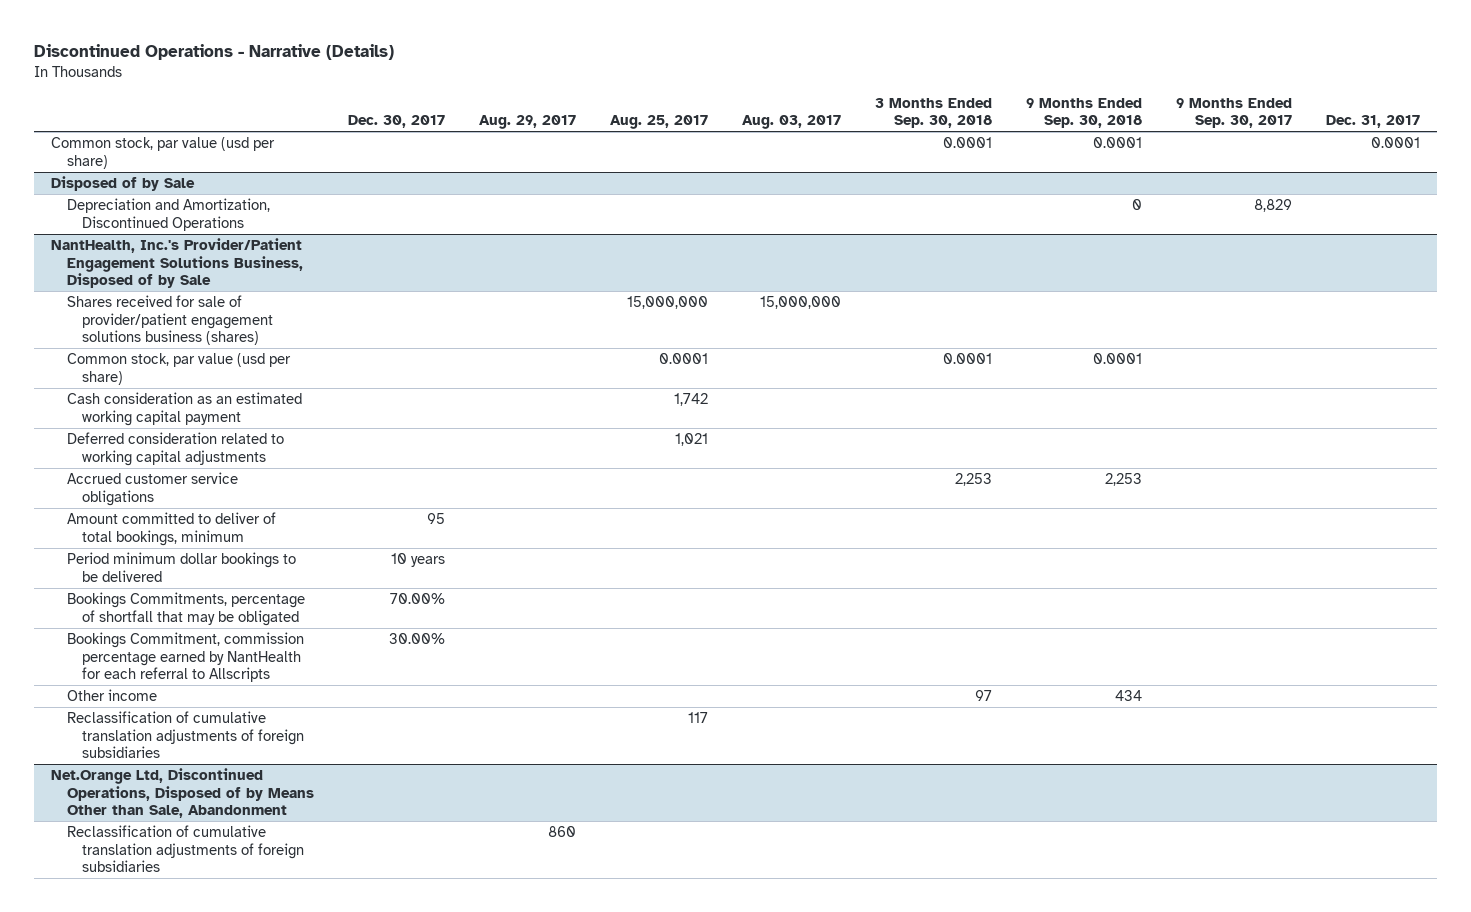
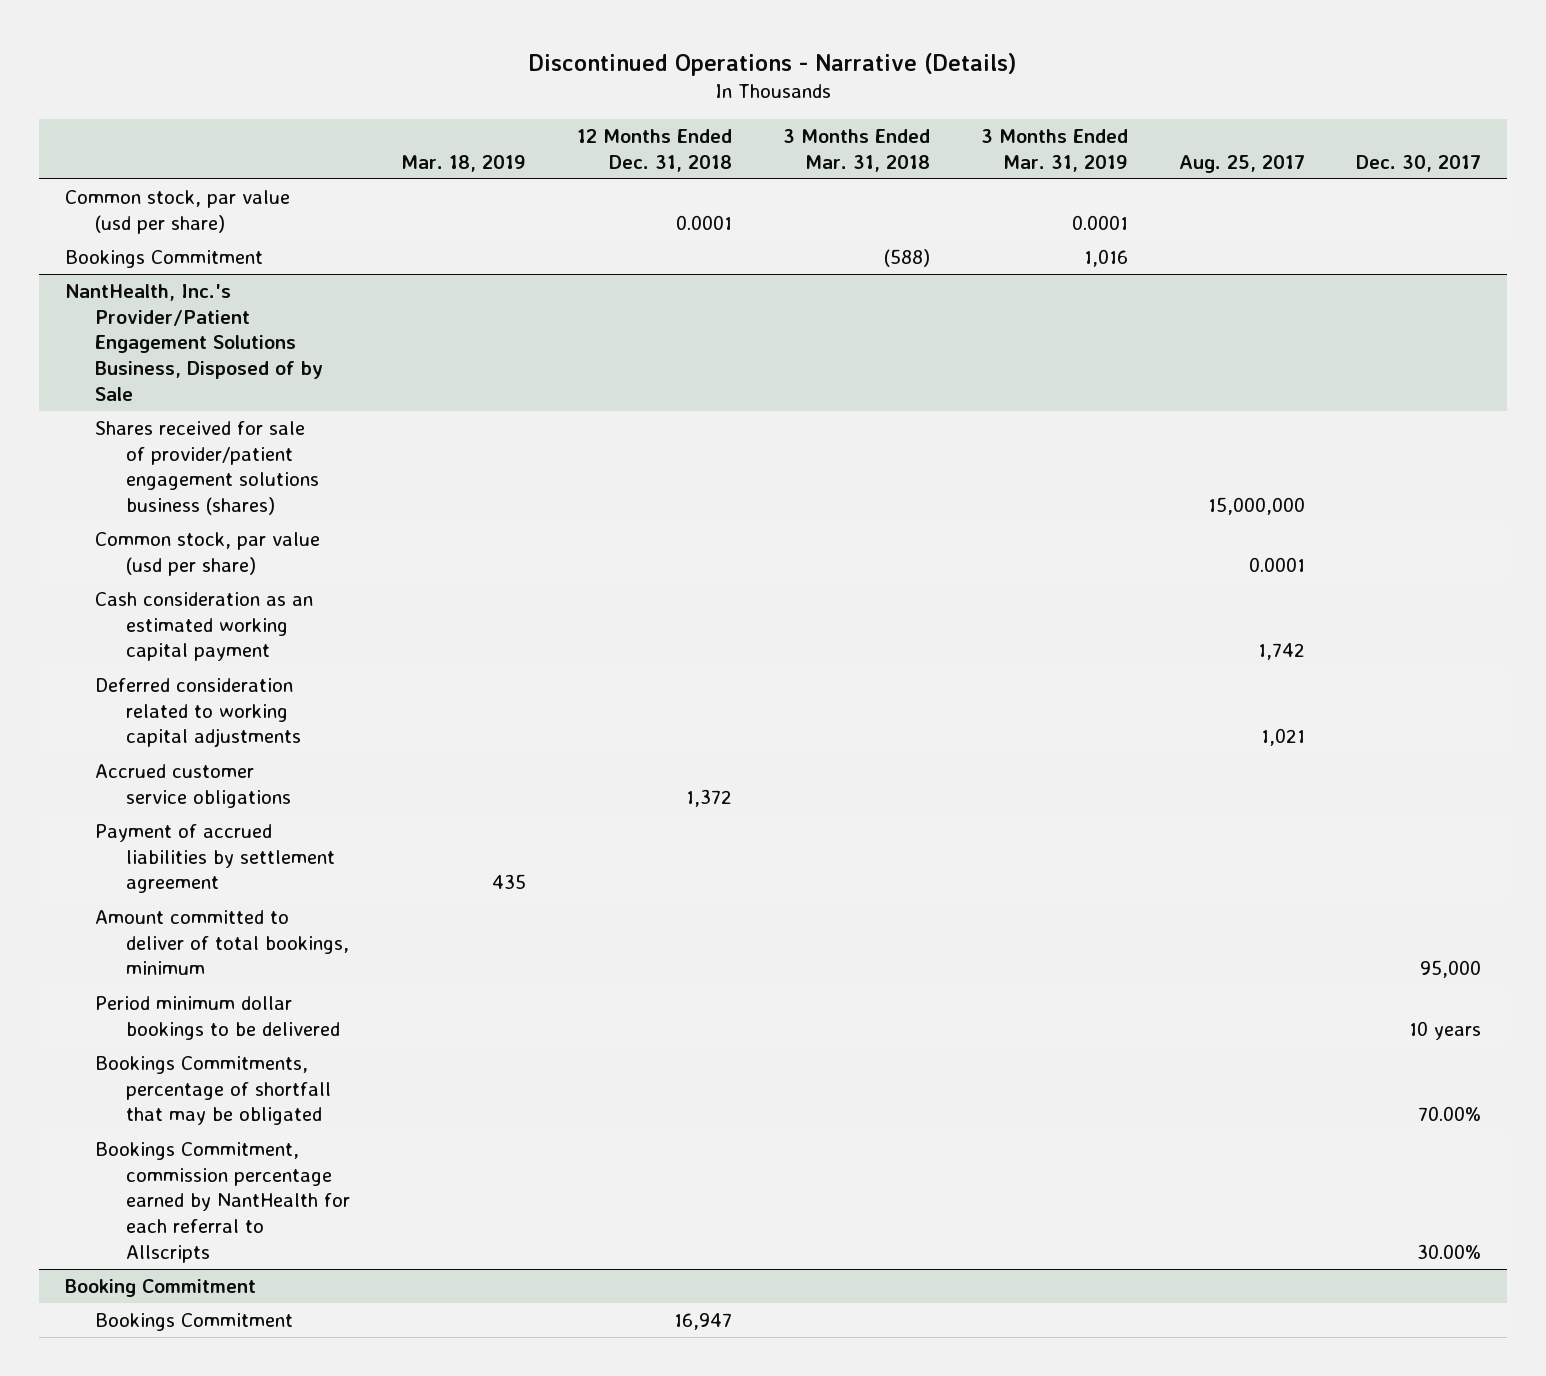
- | Dec. 30, 2017 | Aug. 29, 2017 | Aug. 25, 2017 | Aug. 03, 2017 | 3 Months Ended Sep. 30, 2018 | 9 Months Ended Sep. 30, 2018 | 9 Months Ended Sep. 30, 2017 | Dec. 31, 2017
+ | Mar. 18, 2019 | 12 Months Ended Dec. 31, 2018 | 3 Months Ended Mar. 31, 2018 | 3 Months Ended Mar. 31, 2019 | Aug. 25, 2017 | Dec. 30, 2017
- Disposed of by Sale
- Depreciation and Amortization, Discontinued Operations | | | | | | 0 | 8,829 |
+ Bookings Commitment | | | (588) | 1,016 | |
@ NantHealth, Inc.'s Provider/Patient Engagement Solutions Business, Disposed of by Sale
- Amount committed to deliver of total bookings, minimum | 95 | | | | | | |
+ Payment of accrued liabilities by settlement agreement | 435 | | | | |
+ Amount committed to deliver of total bookings, minimum | | | | | | 95,000
- Other income | | | | | 97 | 434 | |
- Reclassification of cumulative translation adjustments of foreign subsidiaries | | | 117 | | | | |
- Net.Orange Ltd, Discontinued Operations, Disposed of by Means Other than Sale, Abandonment
- Reclassification of cumulative translation adjustments of foreign subsidiaries | | 860 | | | | | |
+ Booking Commitment
+ Bookings Commitment | | 16,947 | | | |

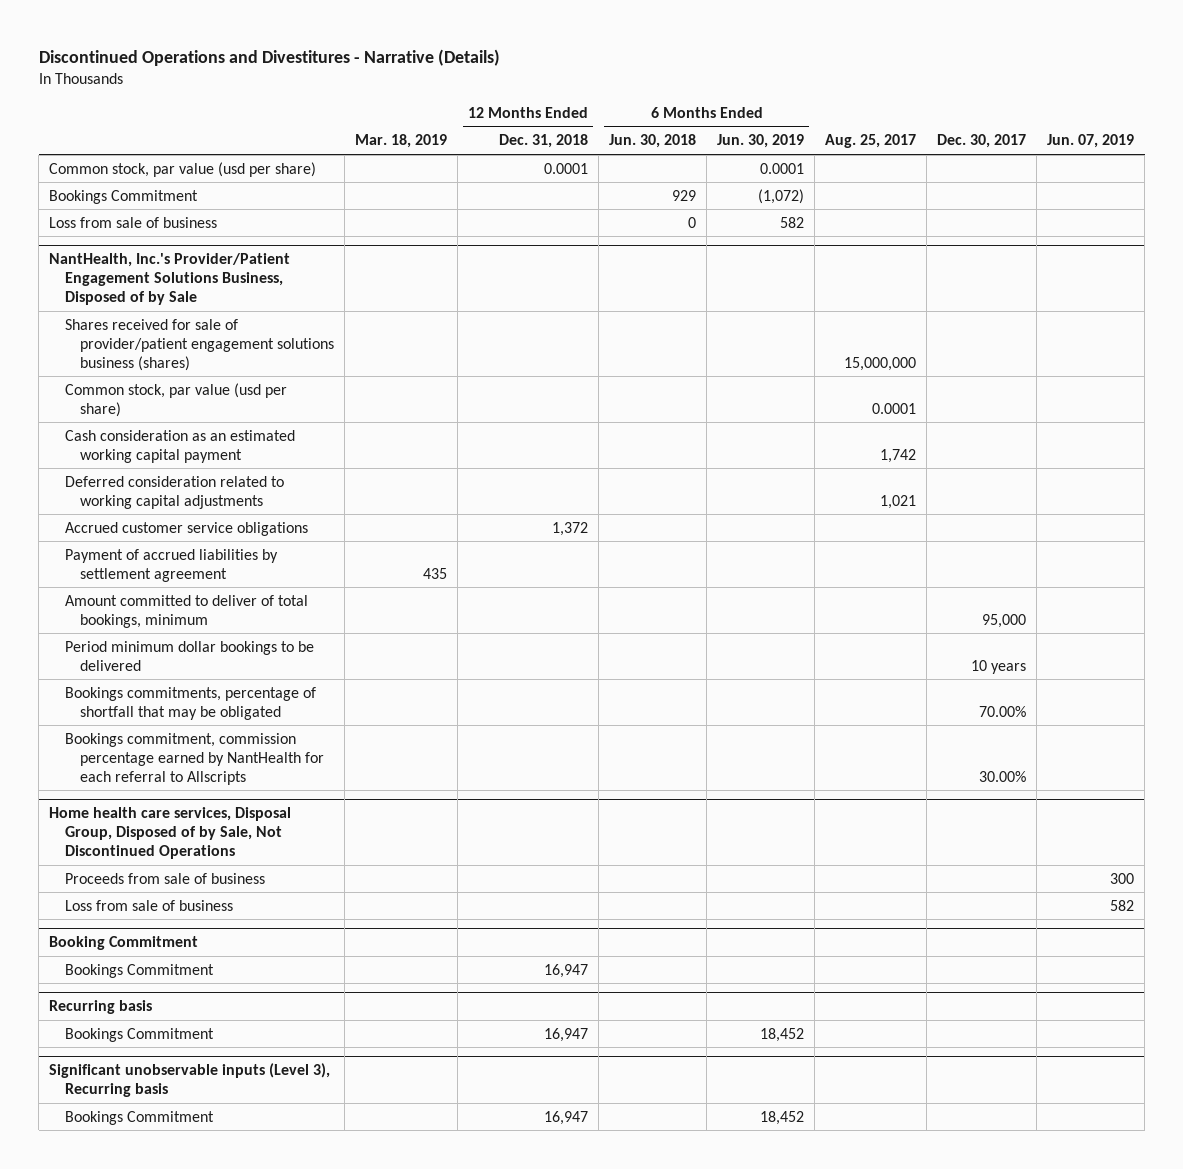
- Discontinued Operations - Narrative (Details)
+ Discontinued Operations and Divestitures - Narrative (Details)
- | Mar. 18, 2019 | 12 Months Ended Dec. 31, 2018 | 3 Months Ended Mar. 31, 2018 | 3 Months Ended Mar. 31, 2019 | Aug. 25, 2017 | Dec. 30, 2017
+ | Mar. 18, 2019 | 12 Months Ended Dec. 31, 2018 | 6 Months Ended Jun. 30, 2018 | 6 Months Ended Jun. 30, 2019 | Aug. 25, 2017 | Dec. 30, 2017 | Jun. 07, 2019
+ Loss from sale of business | | | 0 | 582 | | |
@ NantHealth, Inc.'s Provider/Patient Engagement Solutions Business, Disposed of by Sale
- Bookings Commitments, percentage of shortfall that may be obligated | | | | | | 70.00%
- Bookings Commitment, commission percentage earned by NantHealth for each referral to Allscripts | | | | | | 30.00%
+ Bookings commitments, percentage of shortfall that may be obligated | | | | | | 70.00% |
+ Bookings commitment, commission percentage earned by NantHealth for each referral to Allscripts | | | | | | 30.00% |
+ Home health care services, Disposal Group, Disposed of by Sale, Not Discontinued Operations
+ Proceeds from sale of business | | | | | | | 300
+ Loss from sale of business | | | | | | | 582
+ Recurring basis
+ Bookings Commitment | | 16,947 | | 18,452 | | |
+ Significant unobservable inputs (Level 3), Recurring basis
+ Bookings Commitment | | 16,947 | | 18,452 | | |

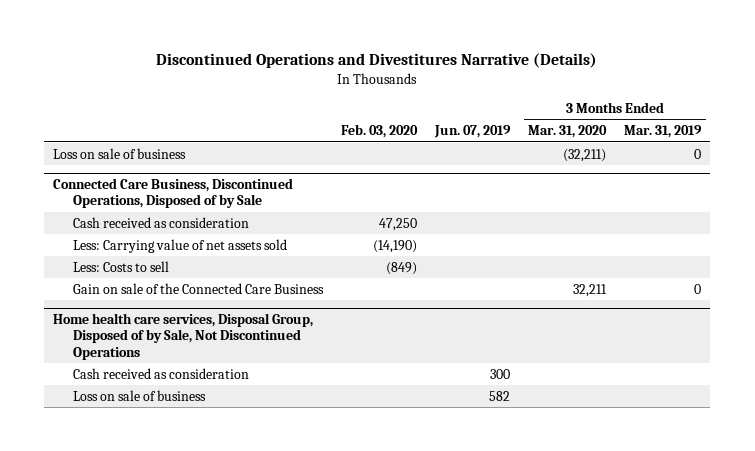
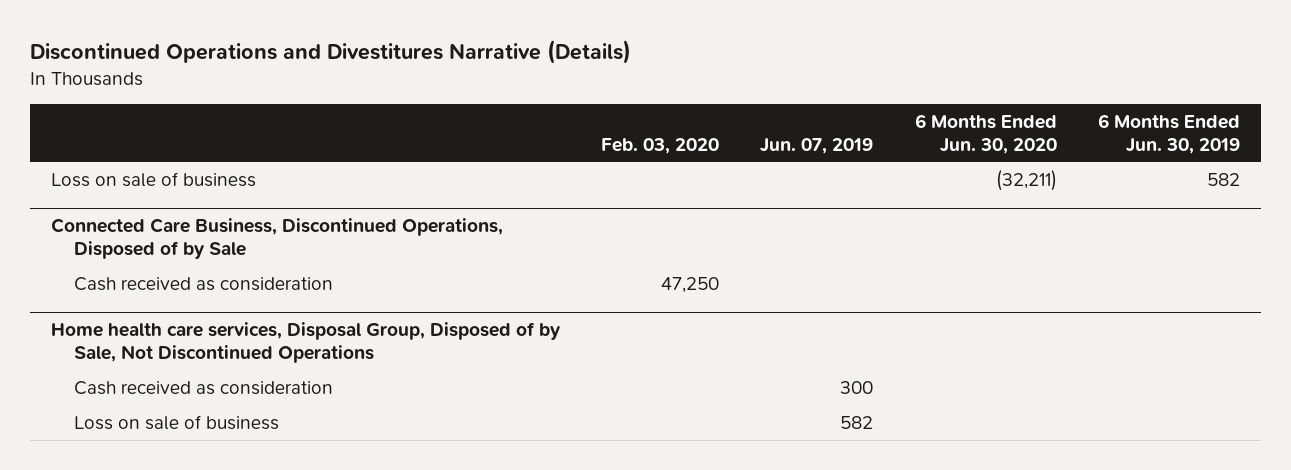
- | Feb. 03, 2020 | Jun. 07, 2019 | 3 Months Ended Mar. 31, 2020 | 3 Months Ended Mar. 31, 2019
+ | Feb. 03, 2020 | Jun. 07, 2019 | 6 Months Ended Jun. 30, 2020 | 6 Months Ended Jun. 30, 2019
@ Connected Care Business, Discontinued Operations, Disposed of by Sale
- Less: Carrying value of net assets sold | (14,190) | | |
- Less: Costs to sell | (849) | | |
- Gain on sale of the Connected Care Business | | | 32,211 | 0

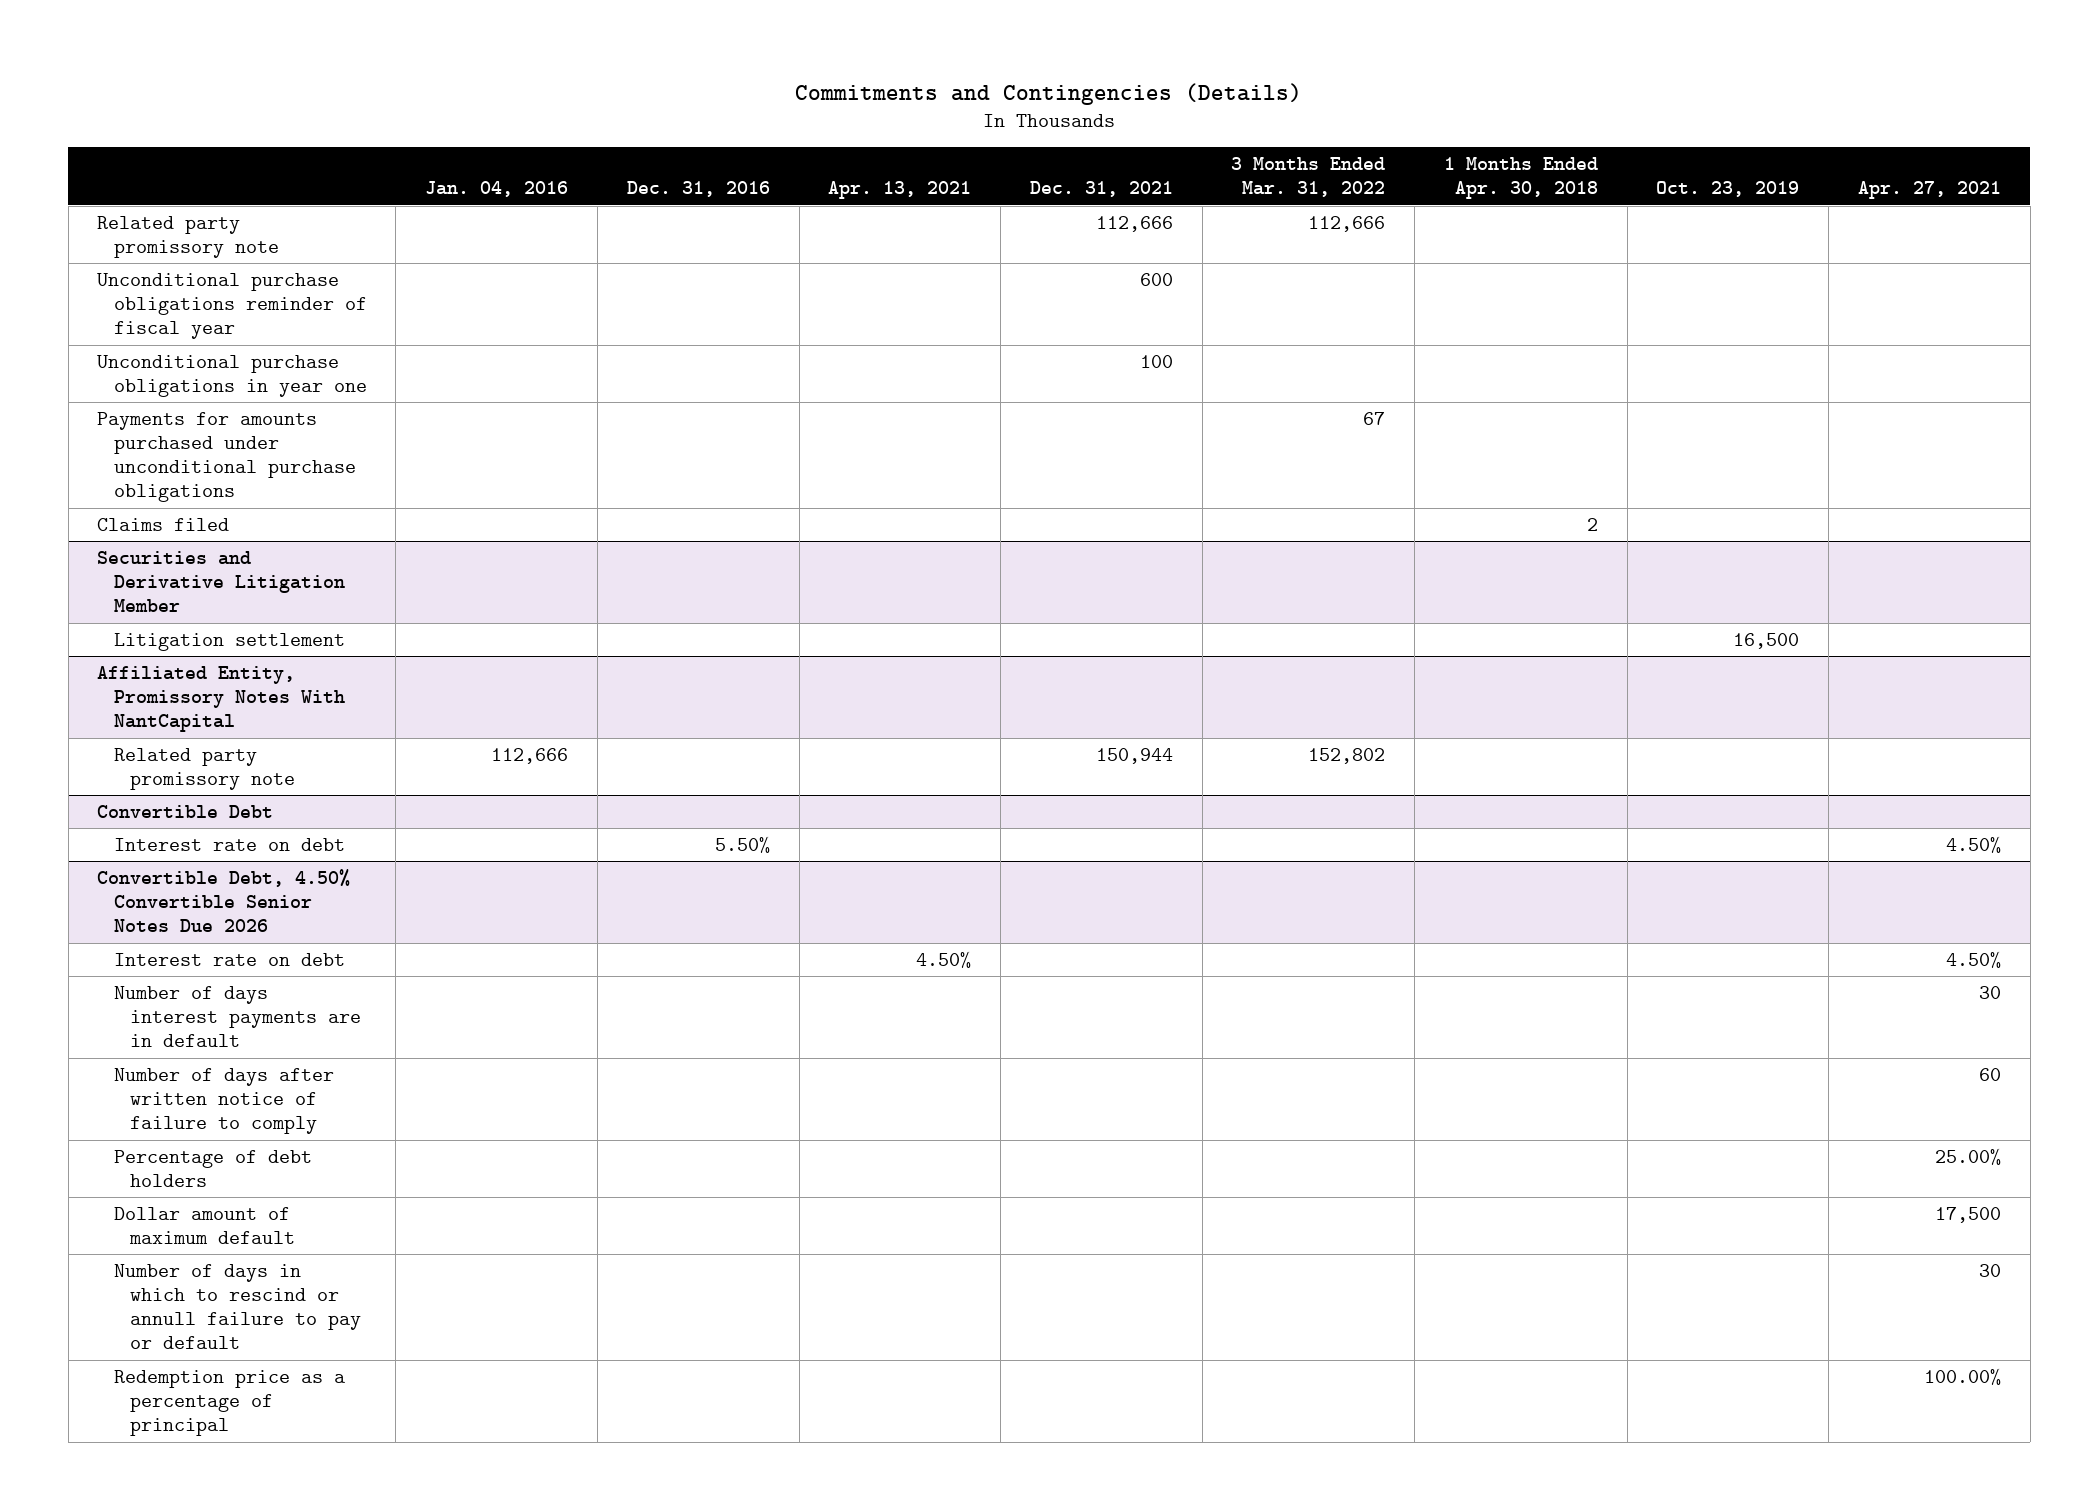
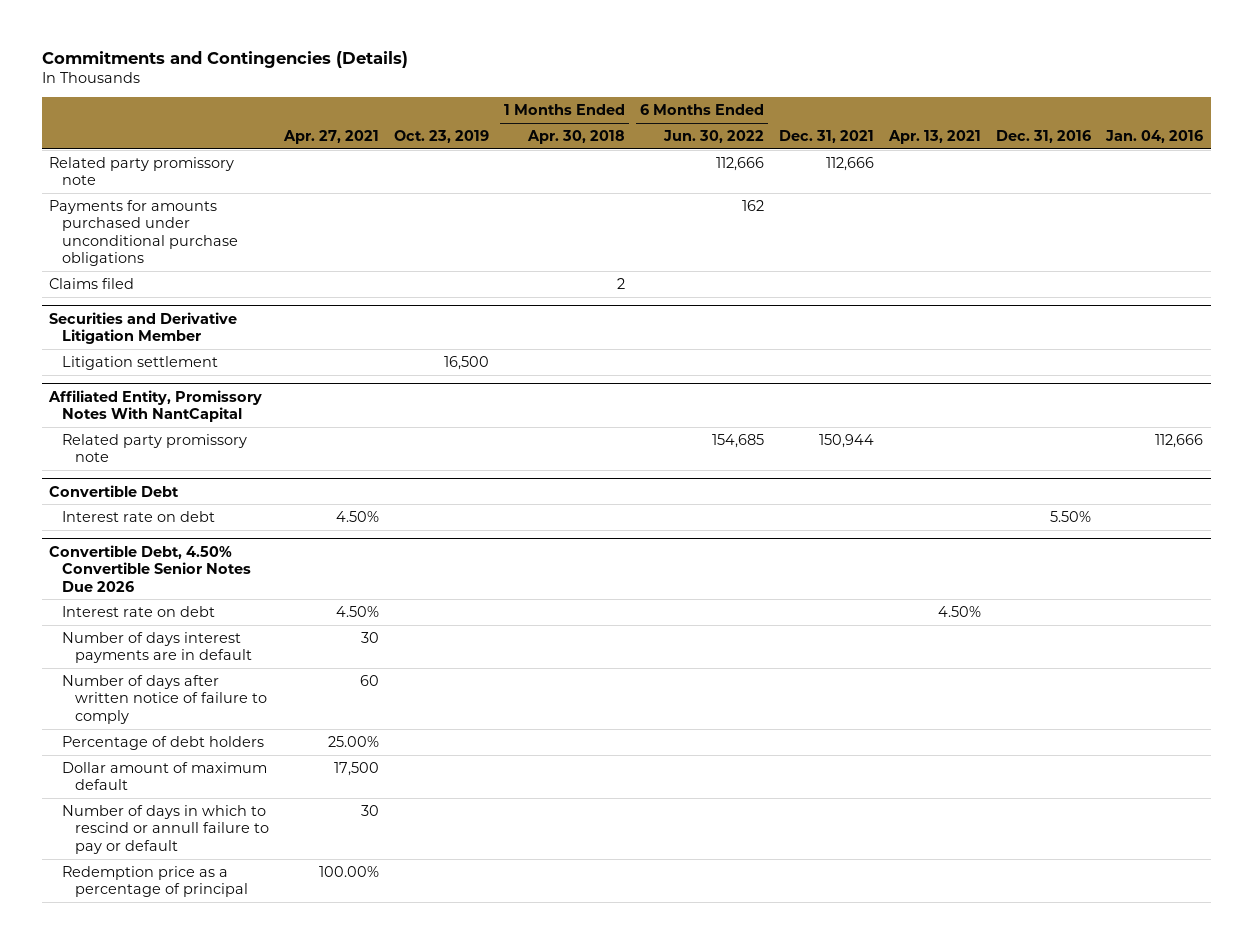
- | Jan. 04, 2016 | Dec. 31, 2016 | Apr. 13, 2021 | Dec. 31, 2021 | 3 Months Ended Mar. 31, 2022 | 1 Months Ended Apr. 30, 2018 | Oct. 23, 2019 | Apr. 27, 2021
+ | Apr. 27, 2021 | Oct. 23, 2019 | 1 Months Ended Apr. 30, 2018 | 6 Months Ended Jun. 30, 2022 | Dec. 31, 2021 | Apr. 13, 2021 | Dec. 31, 2016 | Jan. 04, 2016
- Unconditional purchase obligations reminder of fiscal year | | | | 600 | | | |
- Unconditional purchase obligations in year one | | | | 100 | | | |

